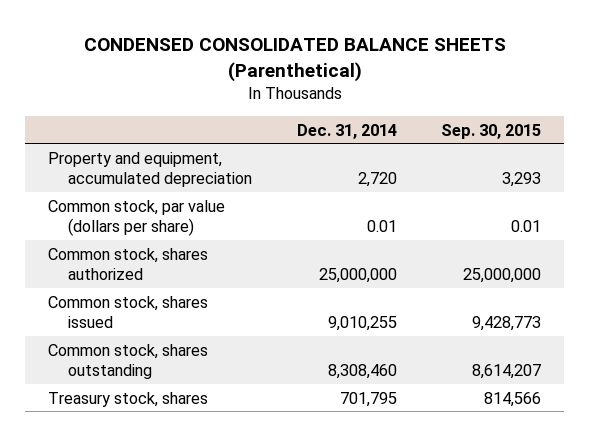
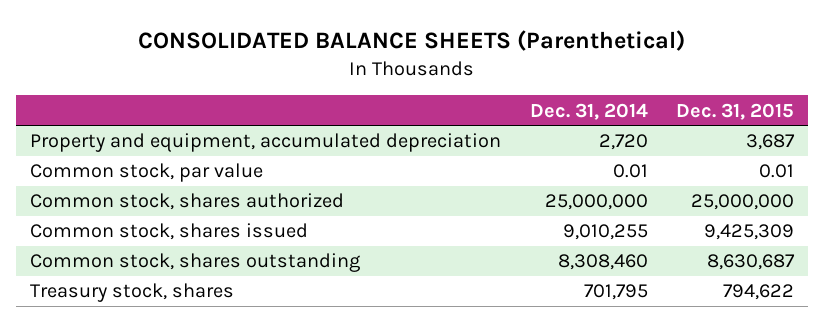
- CONDENSED CONSOLIDATED BALANCE SHEETS (Parenthetical)
+ CONSOLIDATED BALANCE SHEETS (Parenthetical)
- | Dec. 31, 2014 | Sep. 30, 2015
+ | Dec. 31, 2014 | Dec. 31, 2015
- Common stock, par value (dollars per share) | 0.01 | 0.01
+ Common stock, par value | 0.01 | 0.01

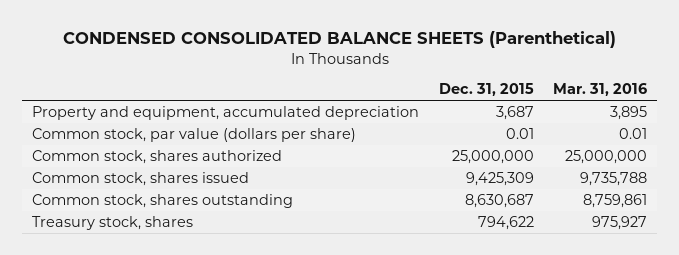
- CONSOLIDATED BALANCE SHEETS (Parenthetical)
+ CONDENSED CONSOLIDATED BALANCE SHEETS (Parenthetical)
- | Dec. 31, 2014 | Dec. 31, 2015
+ | Dec. 31, 2015 | Mar. 31, 2016
- Common stock, par value | 0.01 | 0.01
+ Common stock, par value (dollars per share) | 0.01 | 0.01

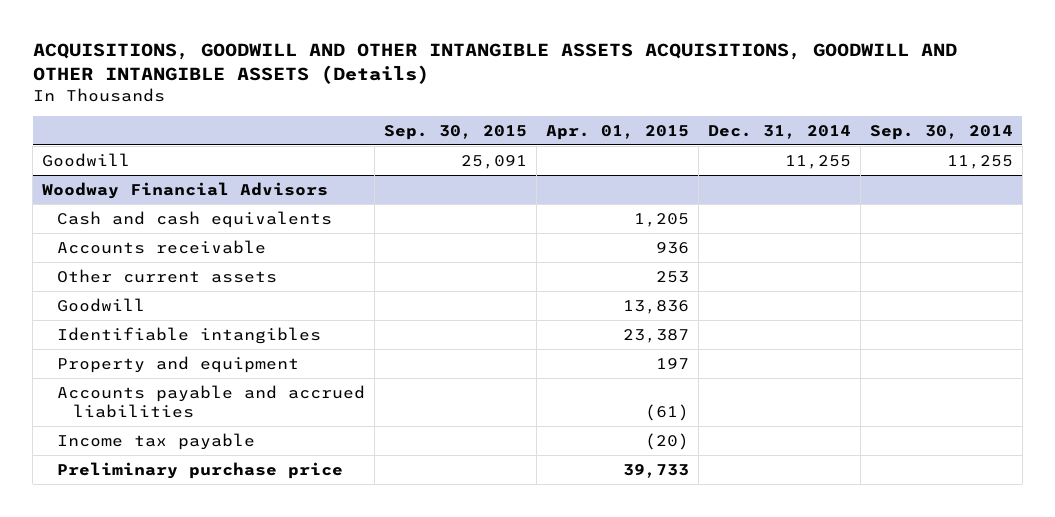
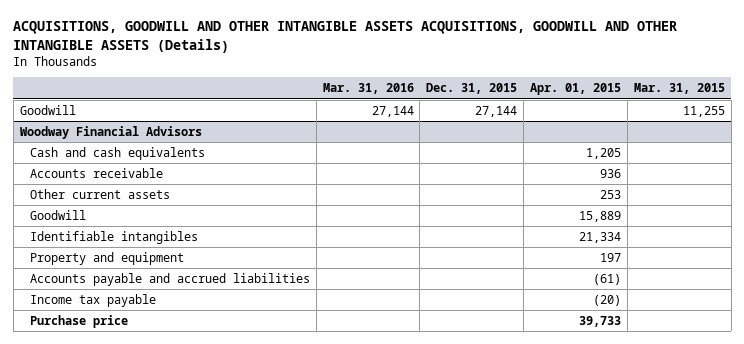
- | Sep. 30, 2015 | Apr. 01, 2015 | Dec. 31, 2014 | Sep. 30, 2014
+ | Mar. 31, 2016 | Dec. 31, 2015 | Apr. 01, 2015 | Mar. 31, 2015
@ Woodway Financial Advisors
- Goodwill | | 13,836 | |
- Identifiable intangibles | | 23,387 | |
+ Goodwill | | | 15,889 |
+ Identifiable intangibles | | | 21,334 |
- Preliminary purchase price | | 39,733 | |
+ Purchase price | | | 39,733 |

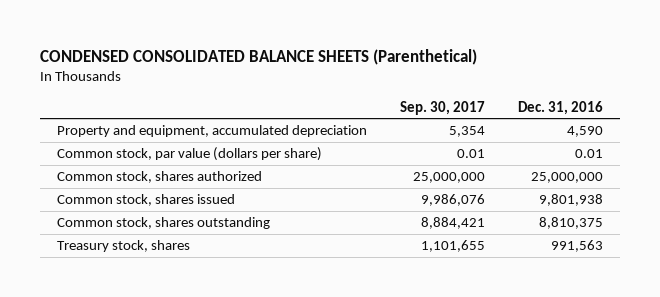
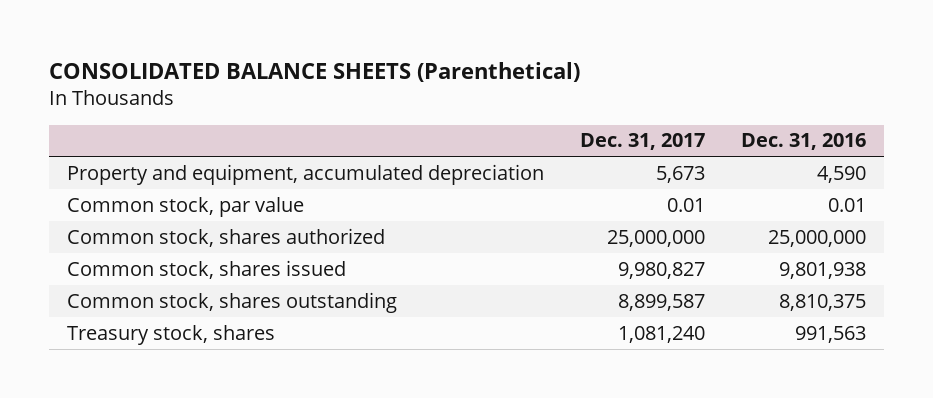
- CONDENSED CONSOLIDATED BALANCE SHEETS (Parenthetical)
+ CONSOLIDATED BALANCE SHEETS (Parenthetical)
- | Sep. 30, 2017 | Dec. 31, 2016
+ | Dec. 31, 2017 | Dec. 31, 2016
- Common stock, par value (dollars per share) | 0.01 | 0.01
+ Common stock, par value | 0.01 | 0.01

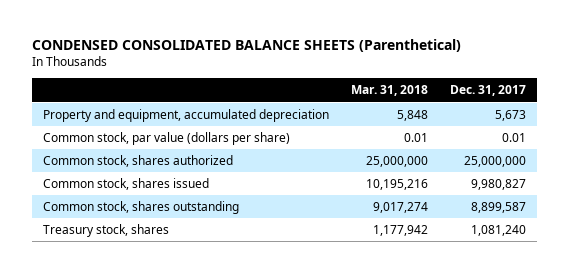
- CONSOLIDATED BALANCE SHEETS (Parenthetical)
+ CONDENSED CONSOLIDATED BALANCE SHEETS (Parenthetical)
- | Dec. 31, 2017 | Dec. 31, 2016
+ | Mar. 31, 2018 | Dec. 31, 2017
- Common stock, par value | 0.01 | 0.01
+ Common stock, par value (dollars per share) | 0.01 | 0.01

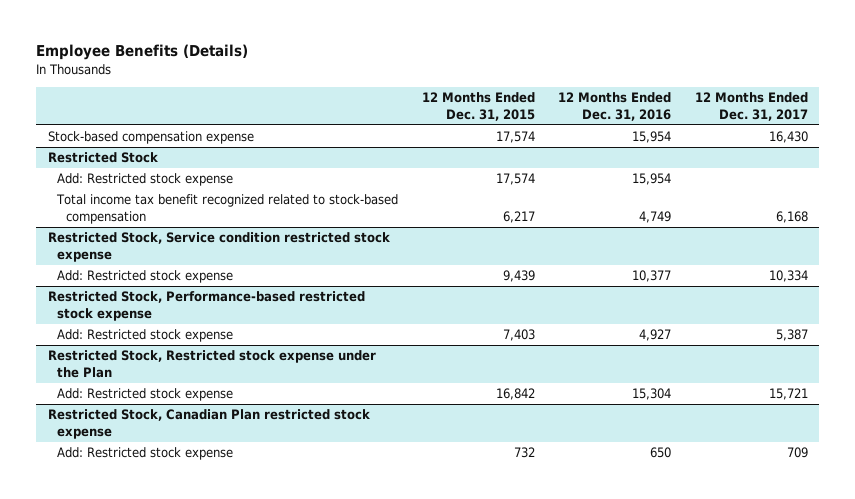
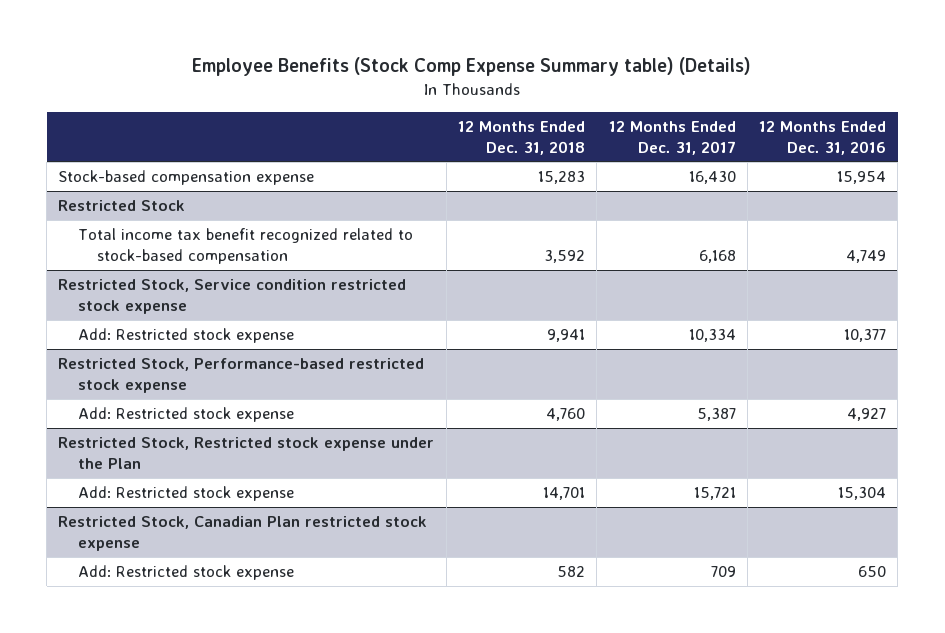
- Employee Benefits (Details)
+ Employee Benefits (Stock Comp Expense Summary table) (Details)
- | 12 Months Ended Dec. 31, 2015 | 12 Months Ended Dec. 31, 2016 | 12 Months Ended Dec. 31, 2017
+ | 12 Months Ended Dec. 31, 2018 | 12 Months Ended Dec. 31, 2017 | 12 Months Ended Dec. 31, 2016
@ Restricted Stock
- Add: Restricted stock expense | 17,574 | 15,954 |

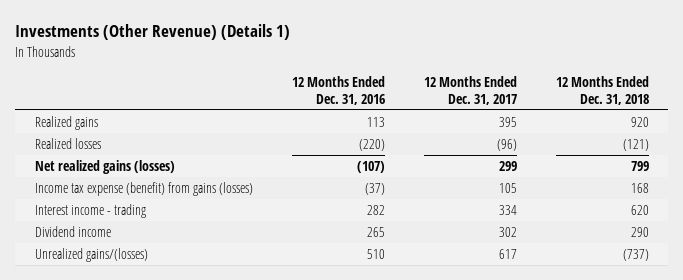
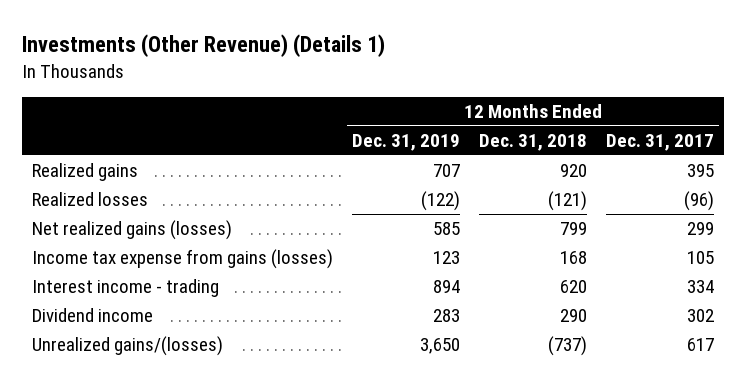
- | 12 Months Ended Dec. 31, 2016 | 12 Months Ended Dec. 31, 2017 | 12 Months Ended Dec. 31, 2018
+ | 12 Months Ended Dec. 31, 2019 | 12 Months Ended Dec. 31, 2018 | 12 Months Ended Dec. 31, 2017
- Income tax expense (benefit) from gains (losses) | (37) | 105 | 168
+ Income tax expense from gains (losses) | 123 | 168 | 105

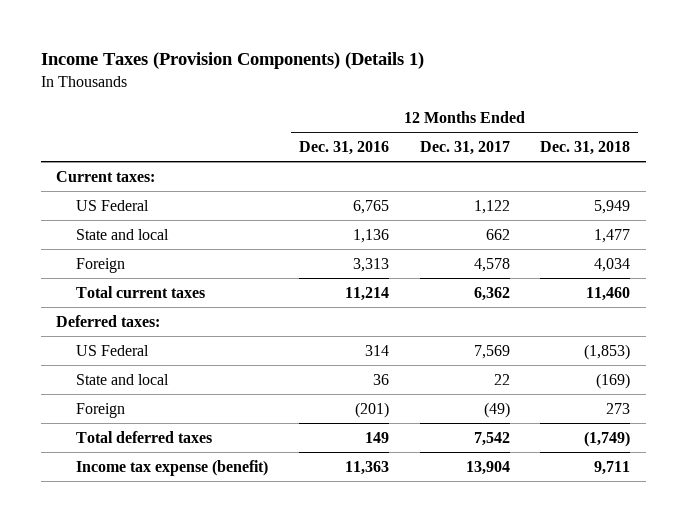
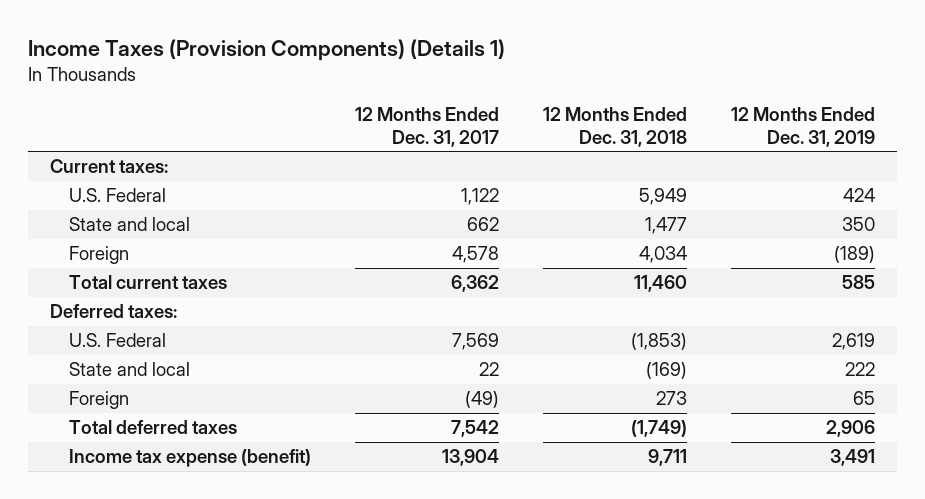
- | 12 Months Ended Dec. 31, 2016 | 12 Months Ended Dec. 31, 2017 | 12 Months Ended Dec. 31, 2018
+ | 12 Months Ended Dec. 31, 2017 | 12 Months Ended Dec. 31, 2018 | 12 Months Ended Dec. 31, 2019
- US Federal | 6,765 | 1,122 | 5,949
+ U.S. Federal | 1,122 | 5,949 | 424
- US Federal | 314 | 7,569 | (1,853)
+ U.S. Federal | 7,569 | (1,853) | 2,619

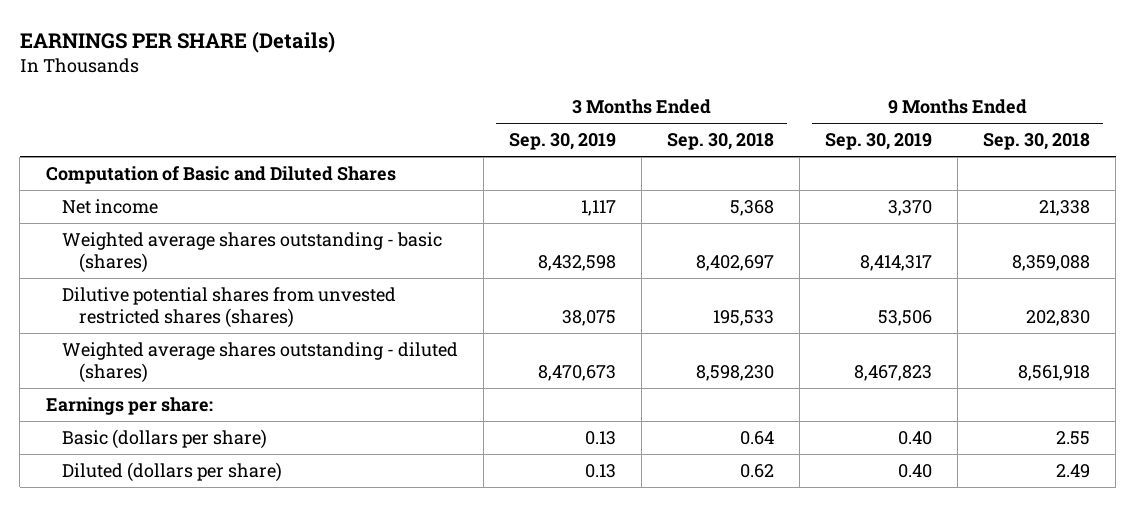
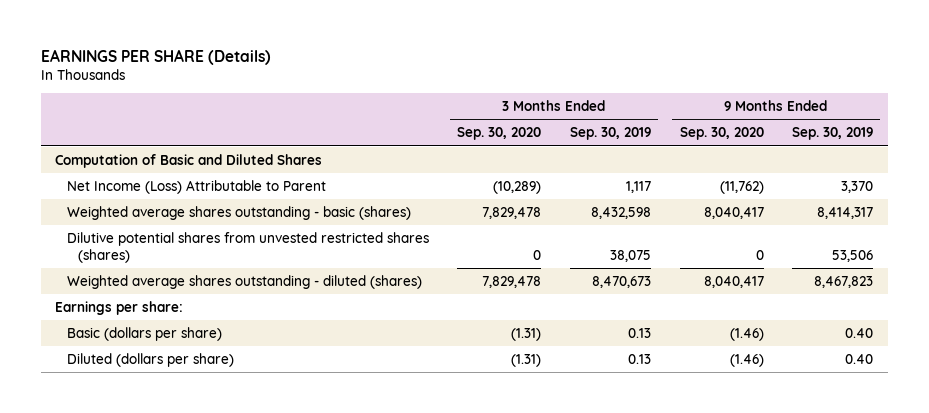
- | 3 Months Ended Sep. 30, 2019 | 3 Months Ended Sep. 30, 2018 | 9 Months Ended Sep. 30, 2019 | 9 Months Ended Sep. 30, 2018
+ | 3 Months Ended Sep. 30, 2020 | 3 Months Ended Sep. 30, 2019 | 9 Months Ended Sep. 30, 2020 | 9 Months Ended Sep. 30, 2019
- Net income | 1,117 | 5,368 | 3,370 | 21,338
+ Net Income (Loss) Attributable to Parent | (10,289) | 1,117 | (11,762) | 3,370

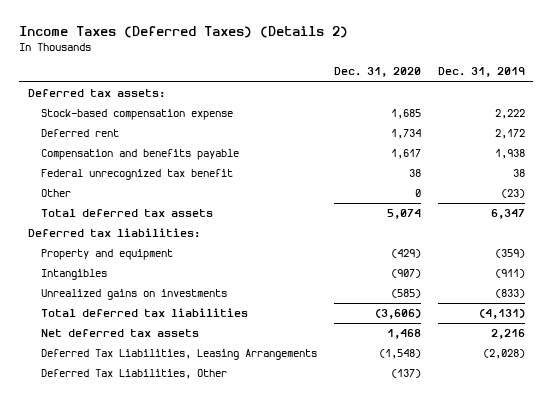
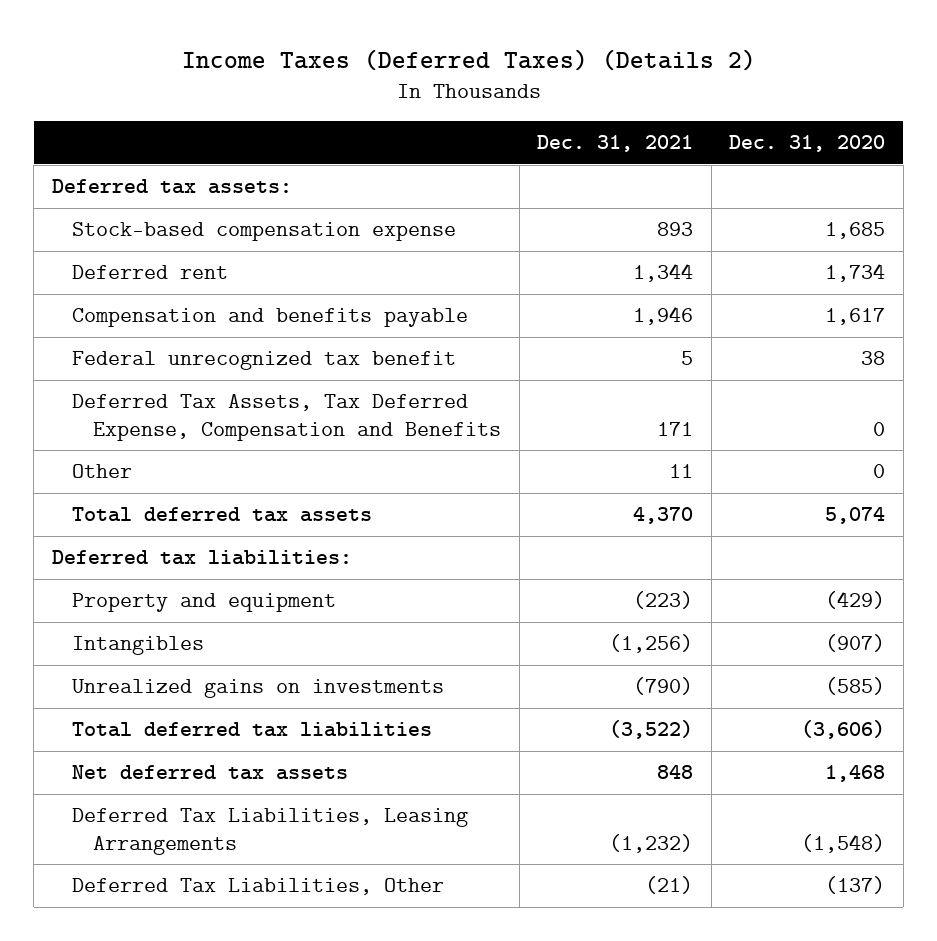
- | Dec. 31, 2020 | Dec. 31, 2019
+ | Dec. 31, 2021 | Dec. 31, 2020
+ Deferred Tax Assets, Tax Deferred Expense, Compensation and Benefits | 171 | 0

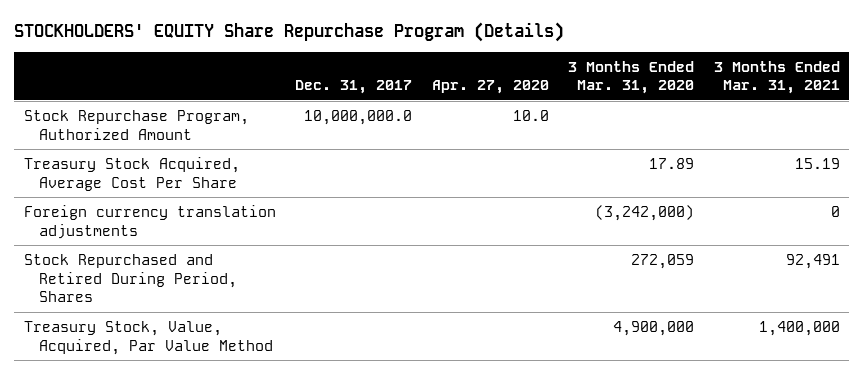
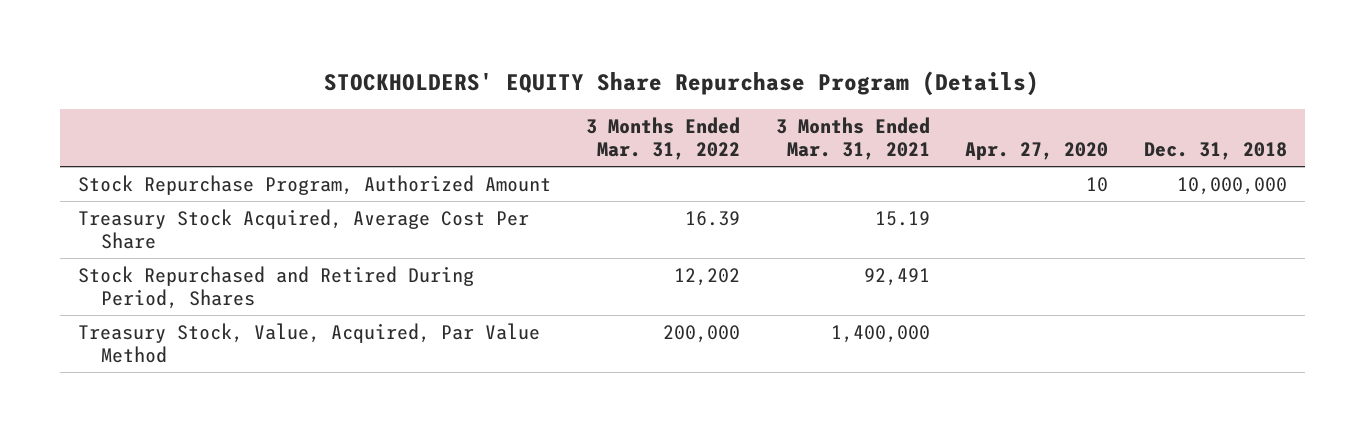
- | Dec. 31, 2017 | Apr. 27, 2020 | 3 Months Ended Mar. 31, 2020 | 3 Months Ended Mar. 31, 2021
+ | 3 Months Ended Mar. 31, 2022 | 3 Months Ended Mar. 31, 2021 | Apr. 27, 2020 | Dec. 31, 2018
- Stock Repurchase Program, Authorized Amount | 10,000,000.0 | 10.0 | |
+ Stock Repurchase Program, Authorized Amount | | | 10 | 10,000,000
- Foreign currency translation adjustments | | | (3,242,000) | 0

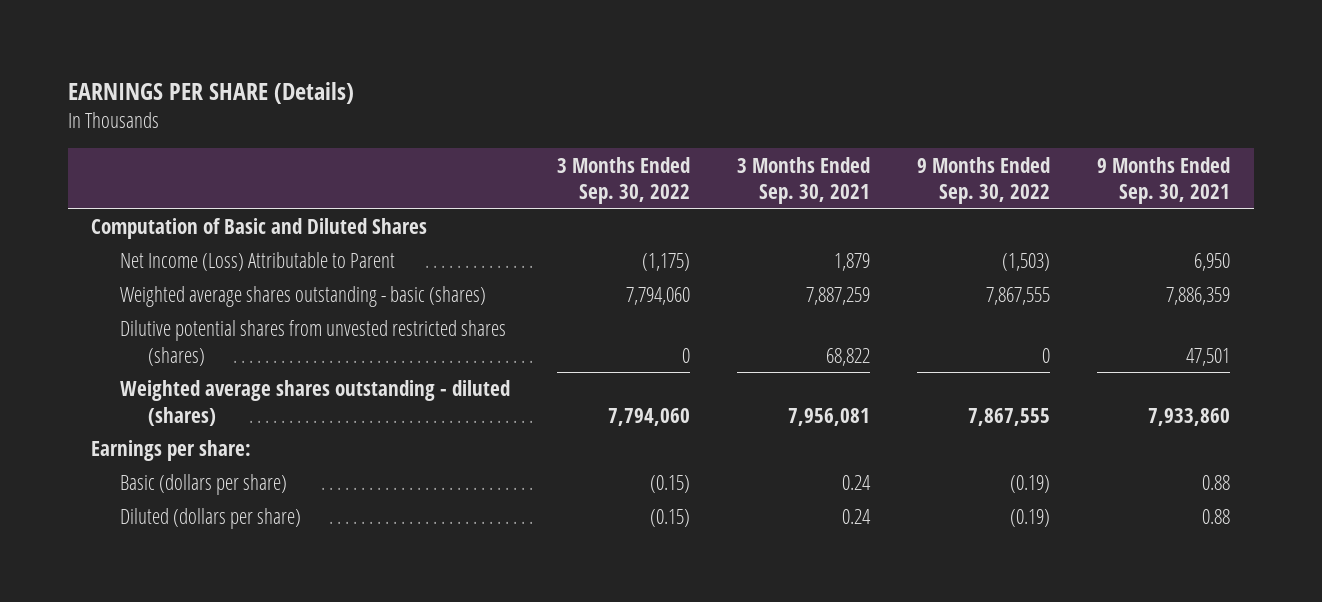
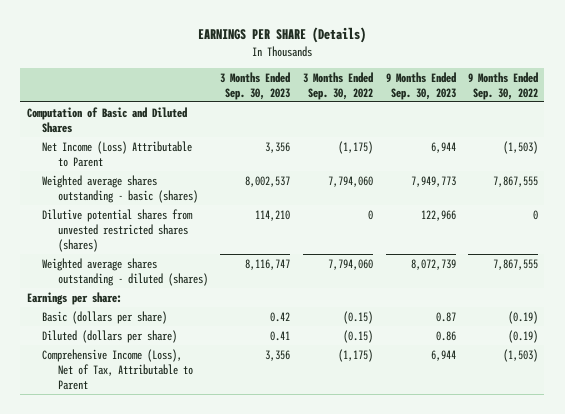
- | 3 Months Ended Sep. 30, 2022 | 3 Months Ended Sep. 30, 2021 | 9 Months Ended Sep. 30, 2022 | 9 Months Ended Sep. 30, 2021
+ | 3 Months Ended Sep. 30, 2023 | 3 Months Ended Sep. 30, 2022 | 9 Months Ended Sep. 30, 2023 | 9 Months Ended Sep. 30, 2022
+ Comprehensive Income (Loss), Net of Tax, Attributable to Parent | 3,356 | (1,175) | 6,944 | (1,503)

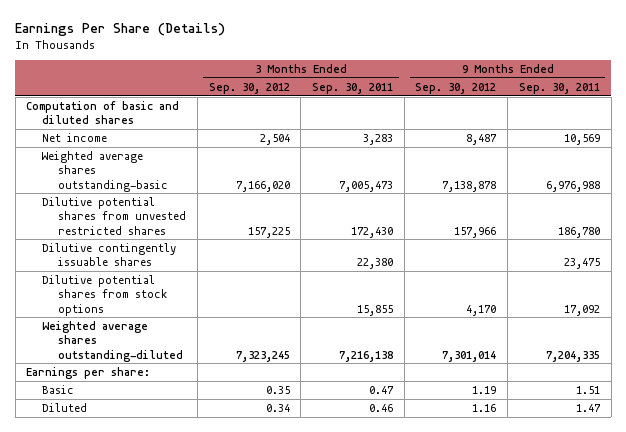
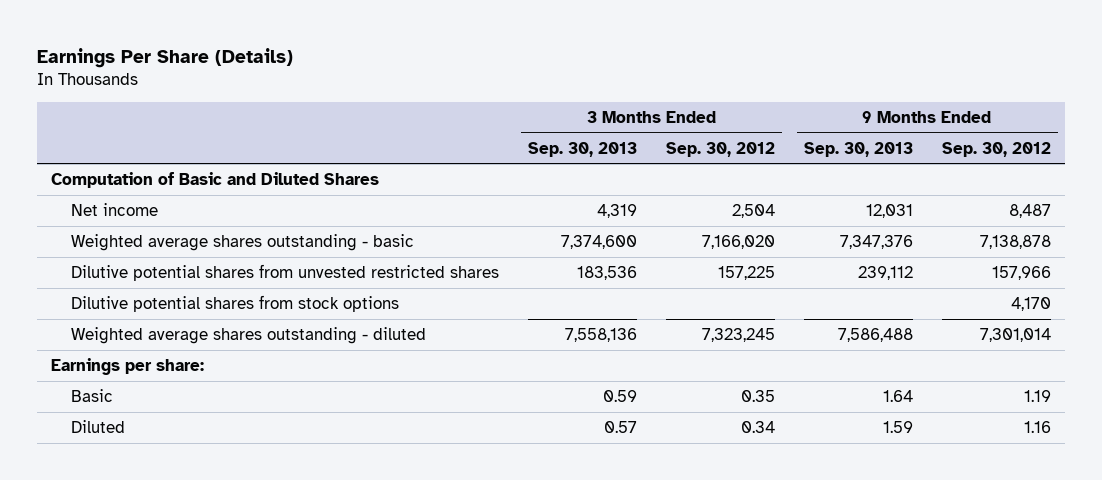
- | 3 Months Ended Sep. 30, 2012 | 3 Months Ended Sep. 30, 2011 | 9 Months Ended Sep. 30, 2012 | 9 Months Ended Sep. 30, 2011
+ | 3 Months Ended Sep. 30, 2013 | 3 Months Ended Sep. 30, 2012 | 9 Months Ended Sep. 30, 2013 | 9 Months Ended Sep. 30, 2012
- Computation of basic and diluted shares
+ Computation of Basic and Diluted Shares
- Weighted average shares outstanding-basic | 7,166,020 | 7,005,473 | 7,138,878 | 6,976,988
+ Weighted average shares outstanding - basic | 7,374,600 | 7,166,020 | 7,347,376 | 7,138,878
- Dilutive contingently issuable shares | | 22,380 | | 23,475
- Weighted average shares outstanding-diluted | 7,323,245 | 7,216,138 | 7,301,014 | 7,204,335
+ Weighted average shares outstanding - diluted | 7,558,136 | 7,323,245 | 7,586,488 | 7,301,014

